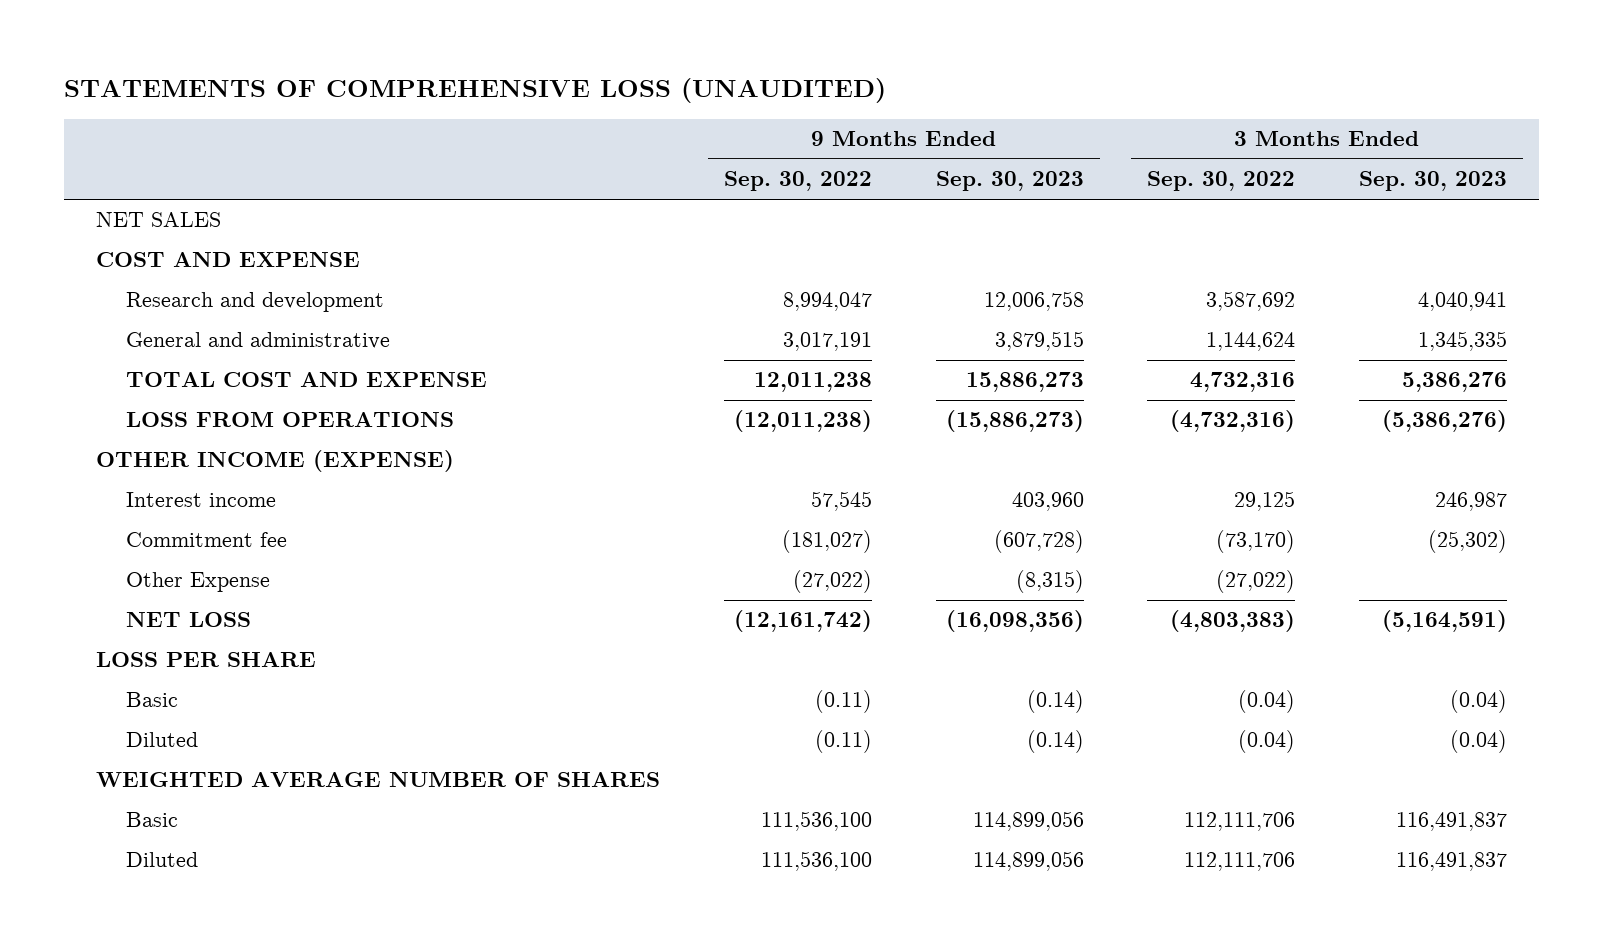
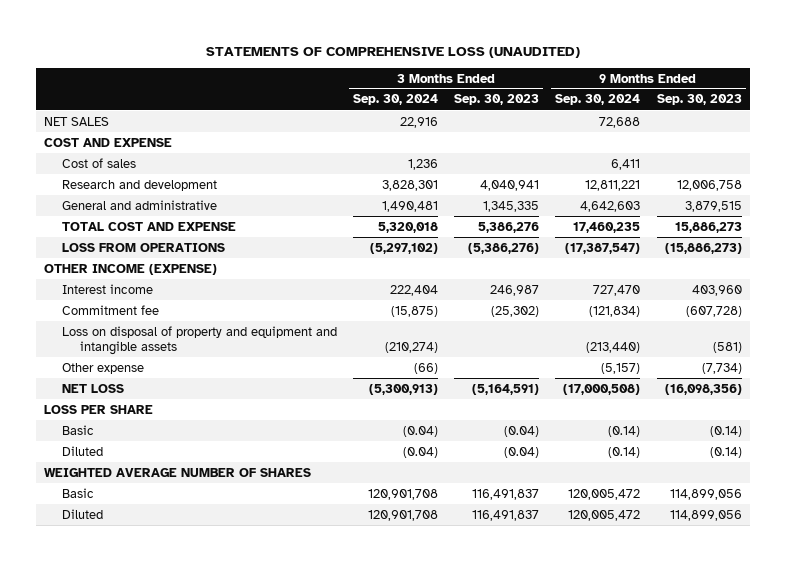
- | 9 Months Ended Sep. 30, 2022 | 9 Months Ended Sep. 30, 2023 | 3 Months Ended Sep. 30, 2022 | 3 Months Ended Sep. 30, 2023
+ | 3 Months Ended Sep. 30, 2024 | 3 Months Ended Sep. 30, 2023 | 9 Months Ended Sep. 30, 2024 | 9 Months Ended Sep. 30, 2023
+ Cost of sales | 1,236 | | 6,411 |
- Other Expense | (27,022) | (8,315) | (27,022) |
+ Loss on disposal of property and equipment and intangible assets | (210,274) | | (213,440) | (581)
+ Other expense | (66) | | (5,157) | (7,734)

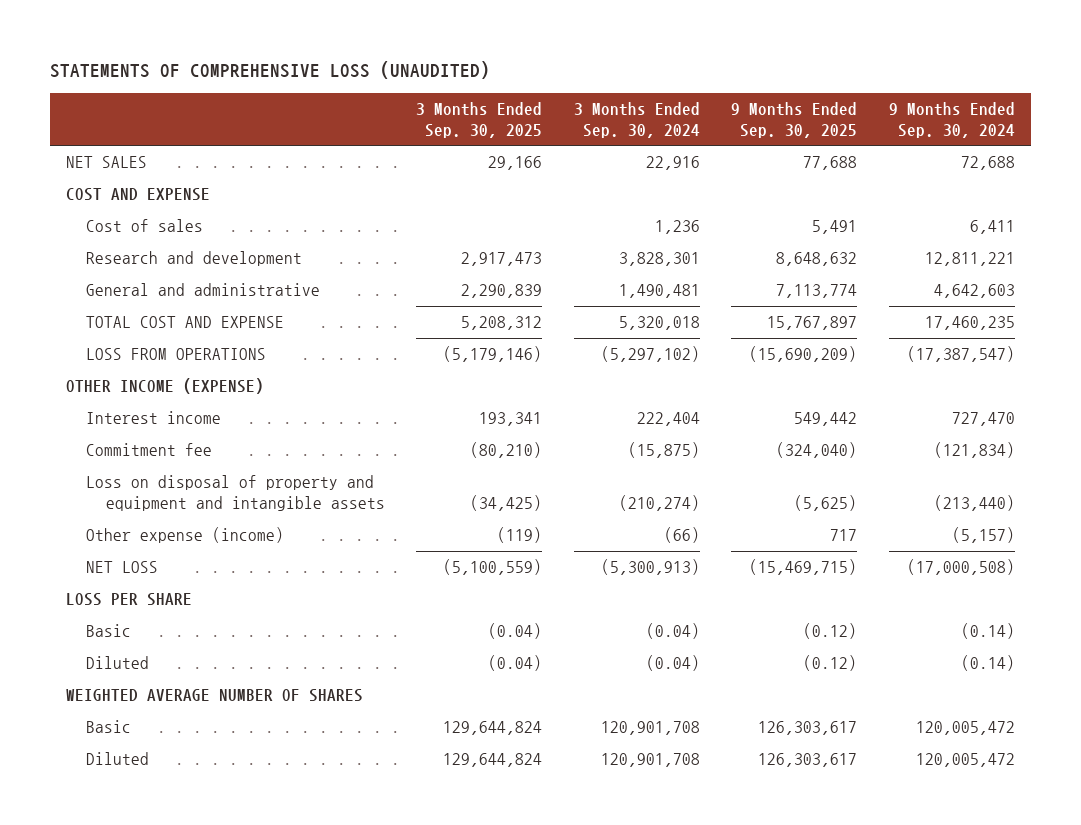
- | 3 Months Ended Sep. 30, 2024 | 3 Months Ended Sep. 30, 2023 | 9 Months Ended Sep. 30, 2024 | 9 Months Ended Sep. 30, 2023
+ | 3 Months Ended Sep. 30, 2025 | 3 Months Ended Sep. 30, 2024 | 9 Months Ended Sep. 30, 2025 | 9 Months Ended Sep. 30, 2024
- Other expense | (66) | | (5,157) | (7,734)
+ Other expense (income) | (119) | (66) | 717 | (5,157)

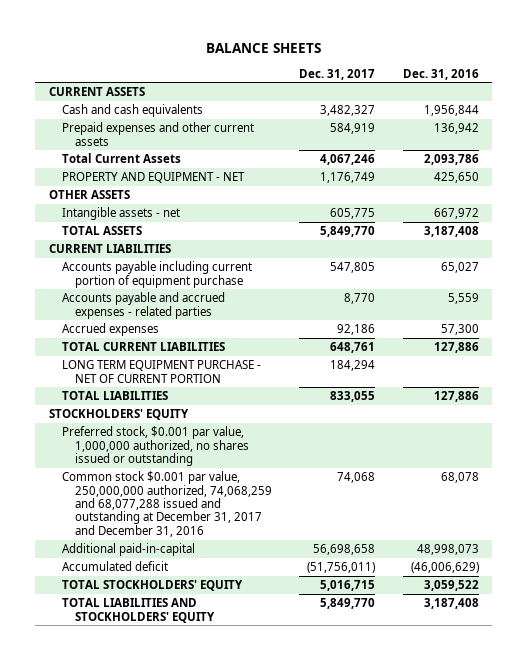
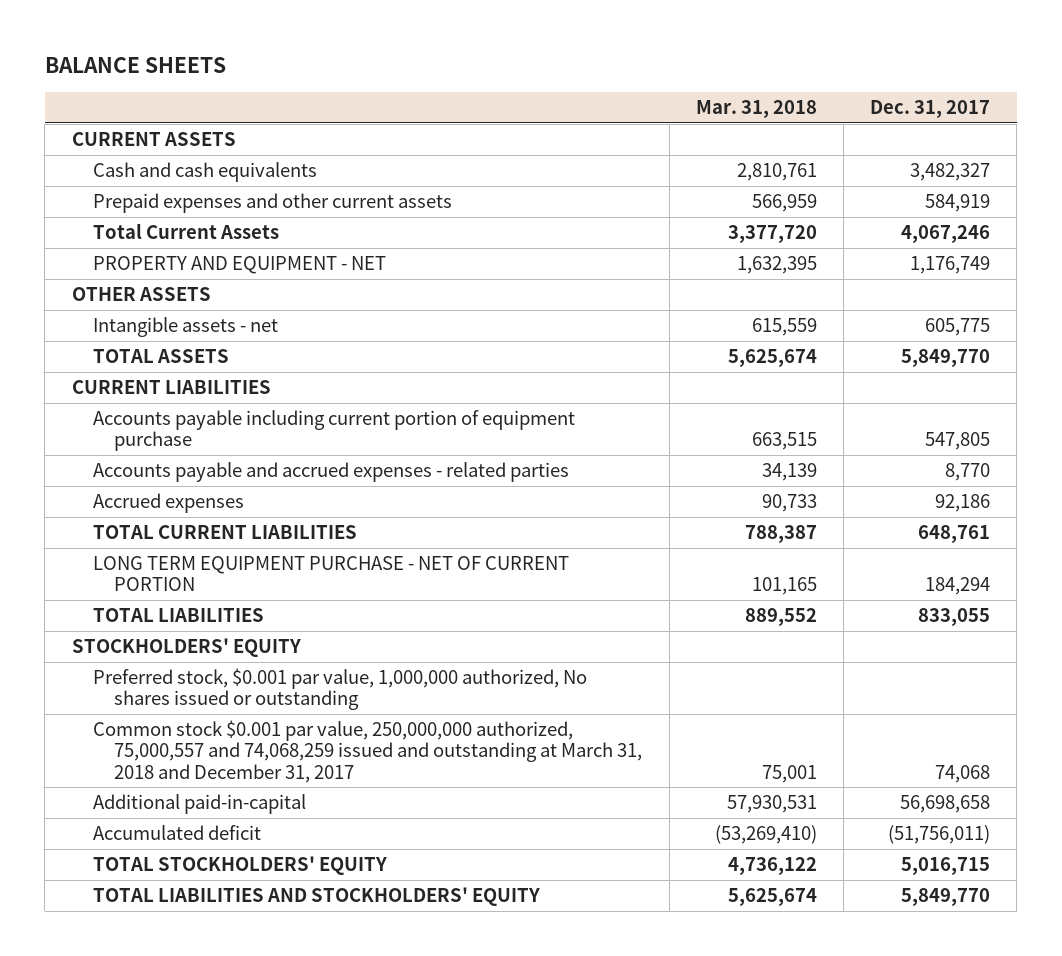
- | Dec. 31, 2017 | Dec. 31, 2016
+ | Mar. 31, 2018 | Dec. 31, 2017
- Preferred stock, $0.001 par value, 1,000,000 authorized, no shares issued or outstanding
- Common stock $0.001 par value, 250,000,000 authorized, 74,068,259 and 68,077,288 issued and outstanding at December 31, 2017 and December 31, 2016 | 74,068 | 68,078
+ Preferred stock, $0.001 par value, 1,000,000 authorized, No shares issued or outstanding
+ Common stock $0.001 par value, 250,000,000 authorized, 75,000,557 and 74,068,259 issued and outstanding at March 31, 2018 and December 31, 2017 | 75,001 | 74,068

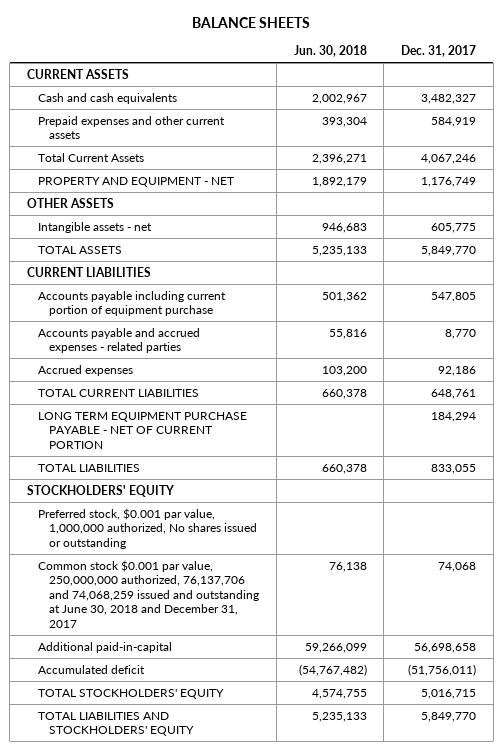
- | Mar. 31, 2018 | Dec. 31, 2017
+ | Jun. 30, 2018 | Dec. 31, 2017
- LONG TERM EQUIPMENT PURCHASE - NET OF CURRENT PORTION | 101,165 | 184,294
+ LONG TERM EQUIPMENT PURCHASE PAYABLE - NET OF CURRENT PORTION | | 184,294
- Common stock $0.001 par value, 250,000,000 authorized, 75,000,557 and 74,068,259 issued and outstanding at March 31, 2018 and December 31, 2017 | 75,001 | 74,068
+ Common stock $0.001 par value, 250,000,000 authorized, 76,137,706 and 74,068,259 issued and outstanding at June 30, 2018 and December 31, 2017 | 76,138 | 74,068

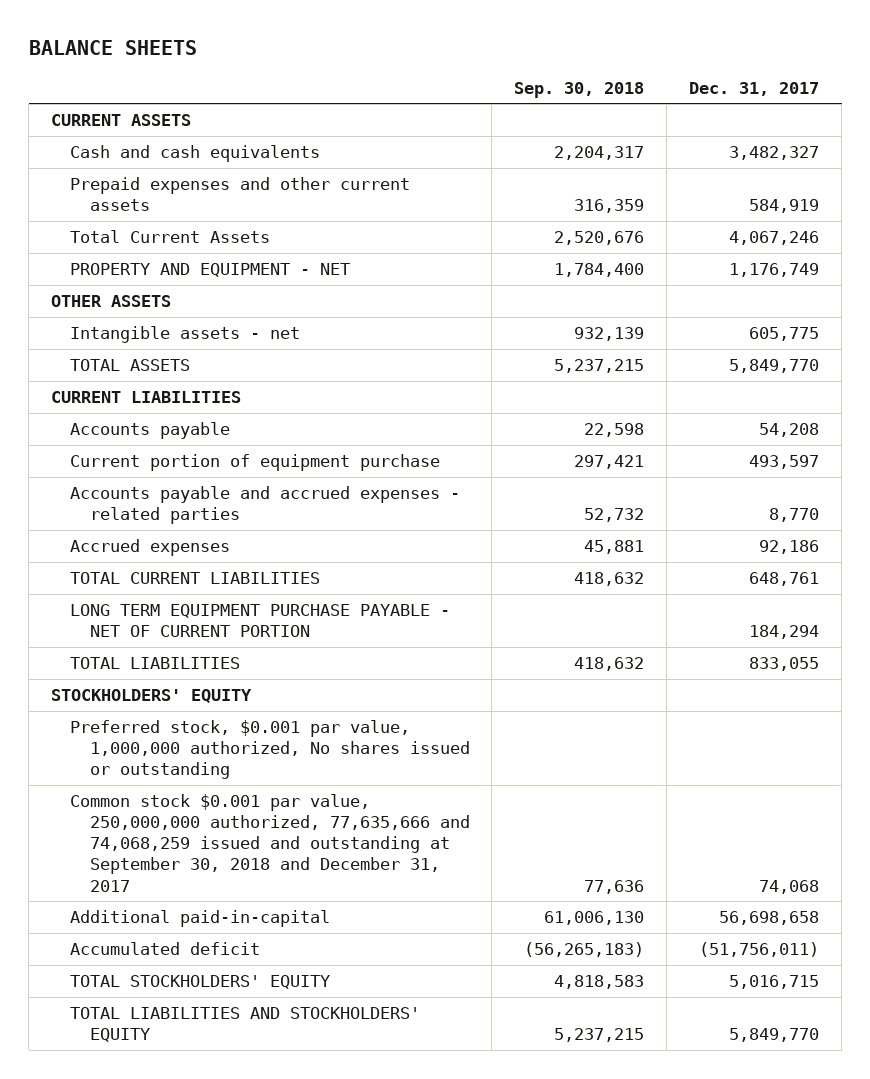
- | Jun. 30, 2018 | Dec. 31, 2017
+ | Sep. 30, 2018 | Dec. 31, 2017
- Accounts payable including current portion of equipment purchase | 501,362 | 547,805
+ Accounts payable | 22,598 | 54,208
+ Current portion of equipment purchase | 297,421 | 493,597
- Common stock $0.001 par value, 250,000,000 authorized, 76,137,706 and 74,068,259 issued and outstanding at June 30, 2018 and December 31, 2017 | 76,138 | 74,068
+ Common stock $0.001 par value, 250,000,000 authorized, 77,635,666 and 74,068,259 issued and outstanding at September 30, 2018 and December 31, 2017 | 77,636 | 74,068

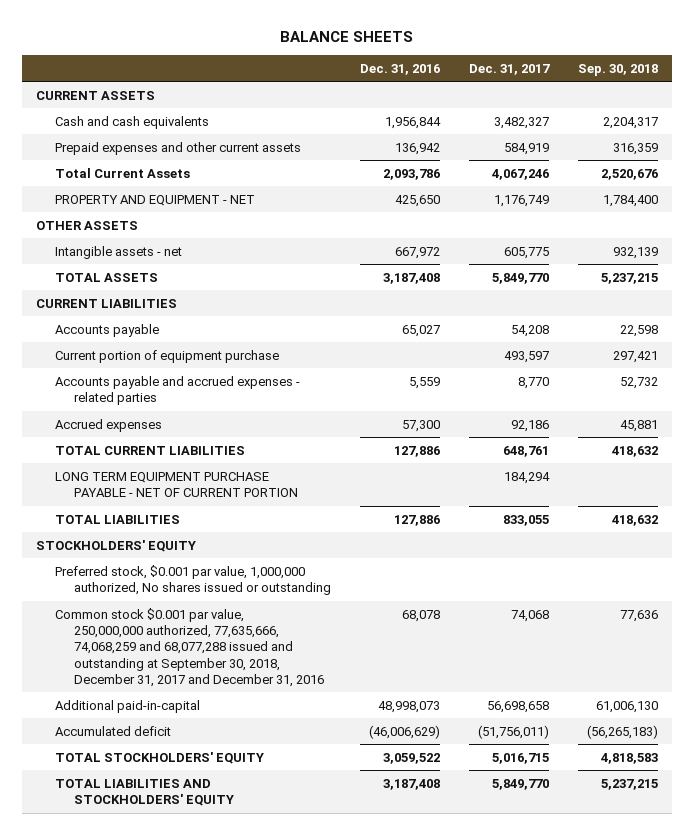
- | Sep. 30, 2018 | Dec. 31, 2017
+ | Dec. 31, 2016 | Dec. 31, 2017 | Sep. 30, 2018
- Common stock $0.001 par value, 250,000,000 authorized, 77,635,666 and 74,068,259 issued and outstanding at September 30, 2018 and December 31, 2017 | 77,636 | 74,068
+ Common stock $0.001 par value, 250,000,000 authorized, 77,635,666, 74,068,259 and 68,077,288 issued and outstanding at September 30, 2018, December 31, 2017 and December 31, 2016 | 68,078 | 74,068 | 77,636

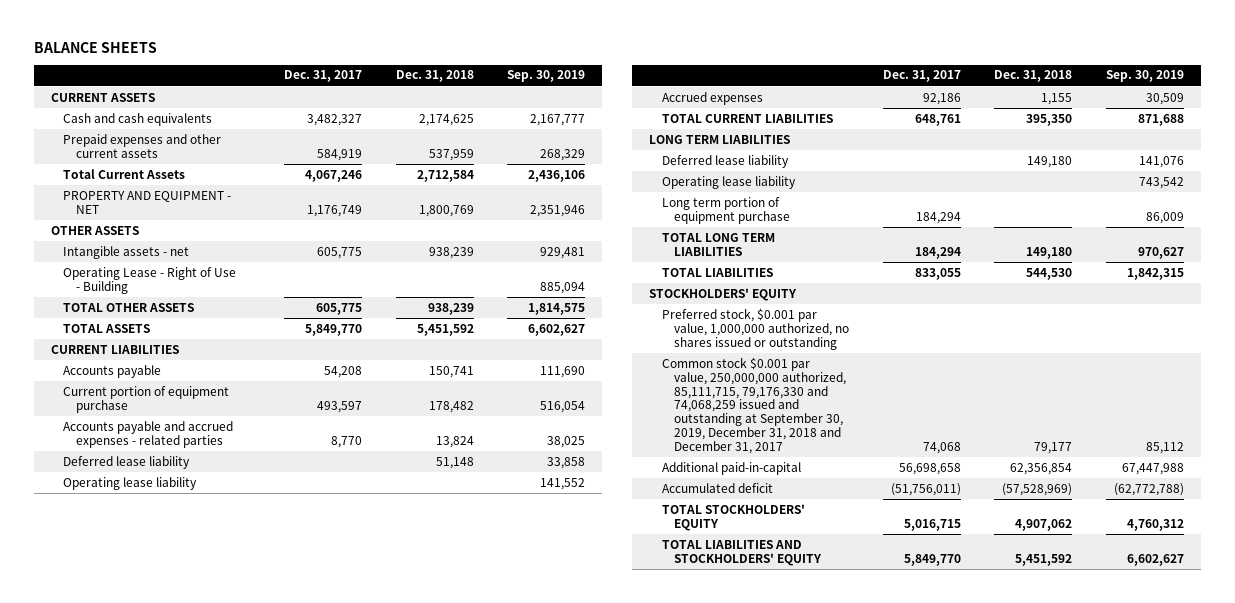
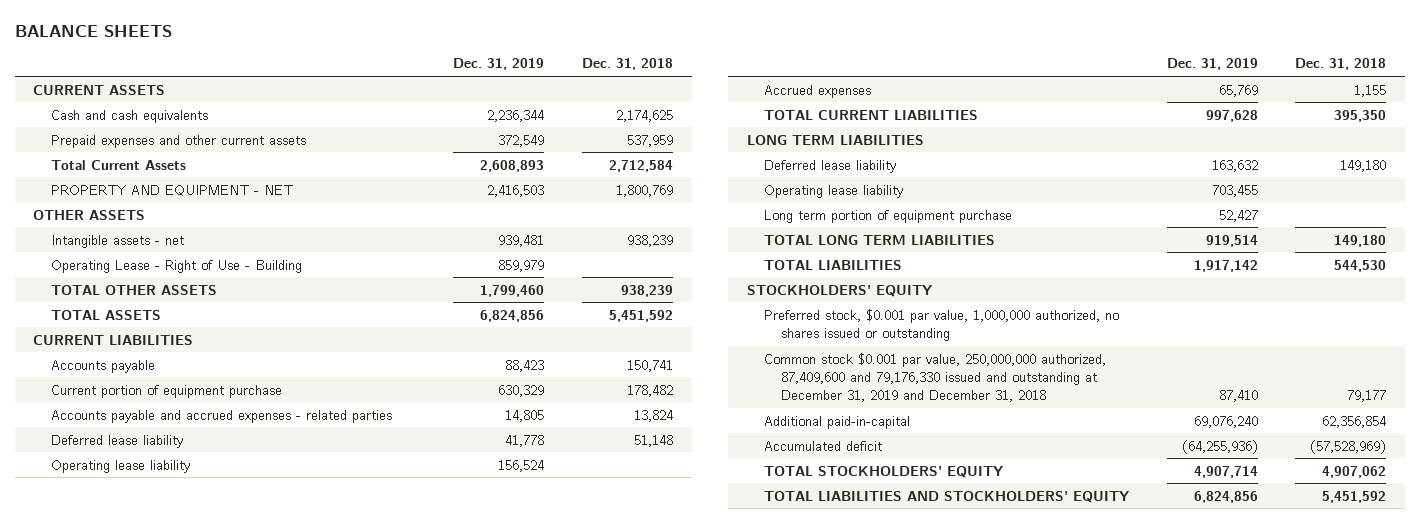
- | Dec. 31, 2017 | Dec. 31, 2018 | Sep. 30, 2019
+ | Dec. 31, 2019 | Dec. 31, 2018
- Common stock $0.001 par value, 250,000,000 authorized, 85,111,715, 79,176,330 and 74,068,259 issued and outstanding at September 30, 2019, December 31, 2018 and December 31, 2017 | 74,068 | 79,177 | 85,112
+ Common stock $0.001 par value, 250,000,000 authorized, 87,409,600 and 79,176,330 issued and outstanding at December 31, 2019 and December 31, 2018 | 87,410 | 79,177

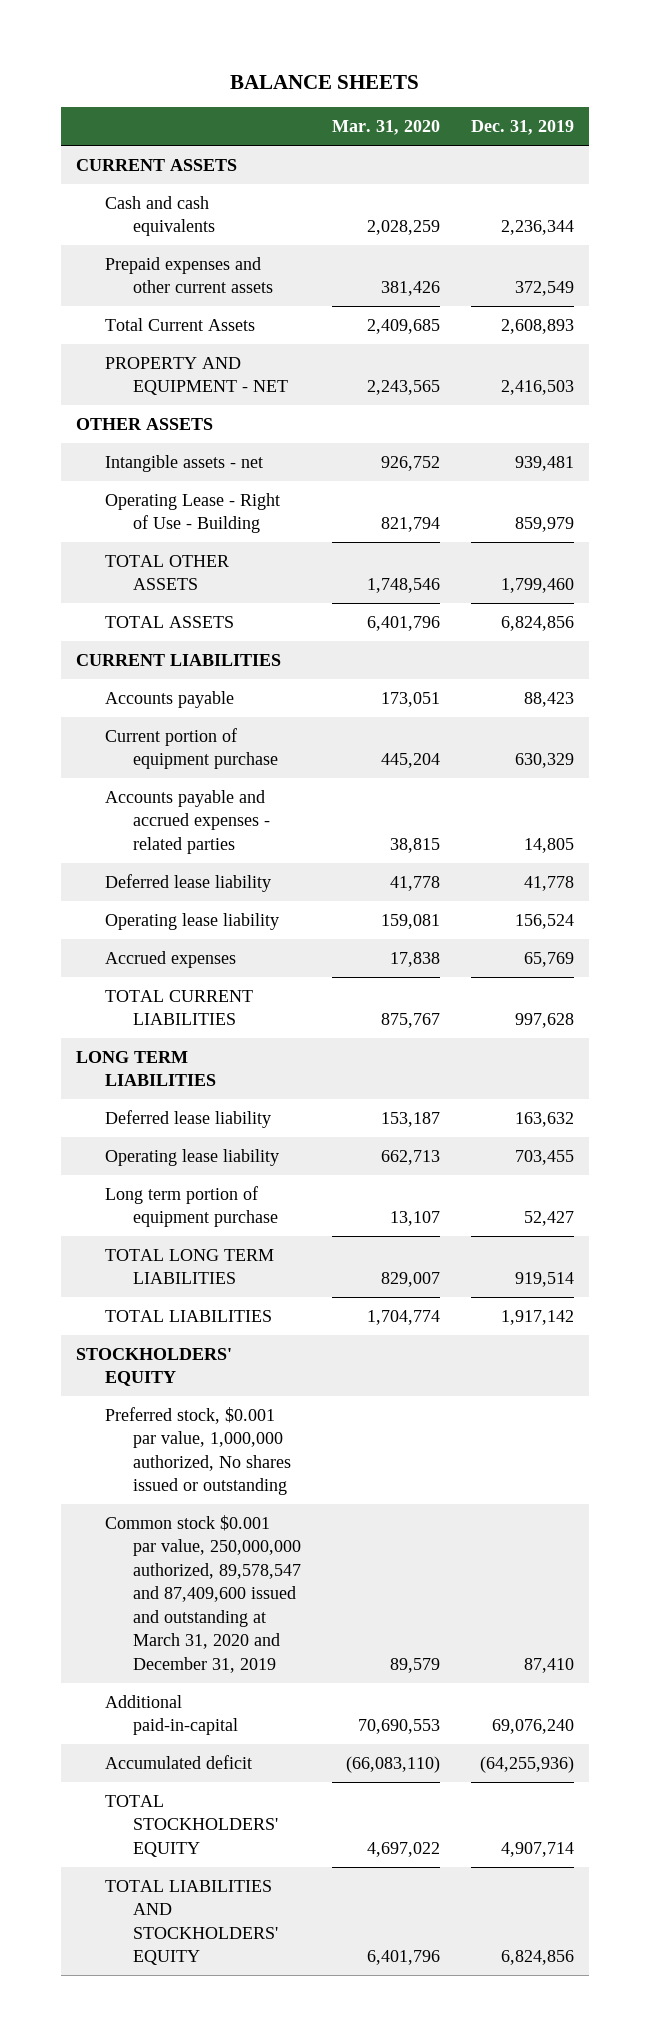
- | Dec. 31, 2019 | Dec. 31, 2018
+ | Mar. 31, 2020 | Dec. 31, 2019
- Preferred stock, $0.001 par value, 1,000,000 authorized, no shares issued or outstanding
- Common stock $0.001 par value, 250,000,000 authorized, 87,409,600 and 79,176,330 issued and outstanding at December 31, 2019 and December 31, 2018 | 87,410 | 79,177
+ Preferred stock, $0.001 par value, 1,000,000 authorized, No shares issued or outstanding
+ Common stock $0.001 par value, 250,000,000 authorized, 89,578,547 and 87,409,600 issued and outstanding at March 31, 2020 and December 31, 2019 | 89,579 | 87,410

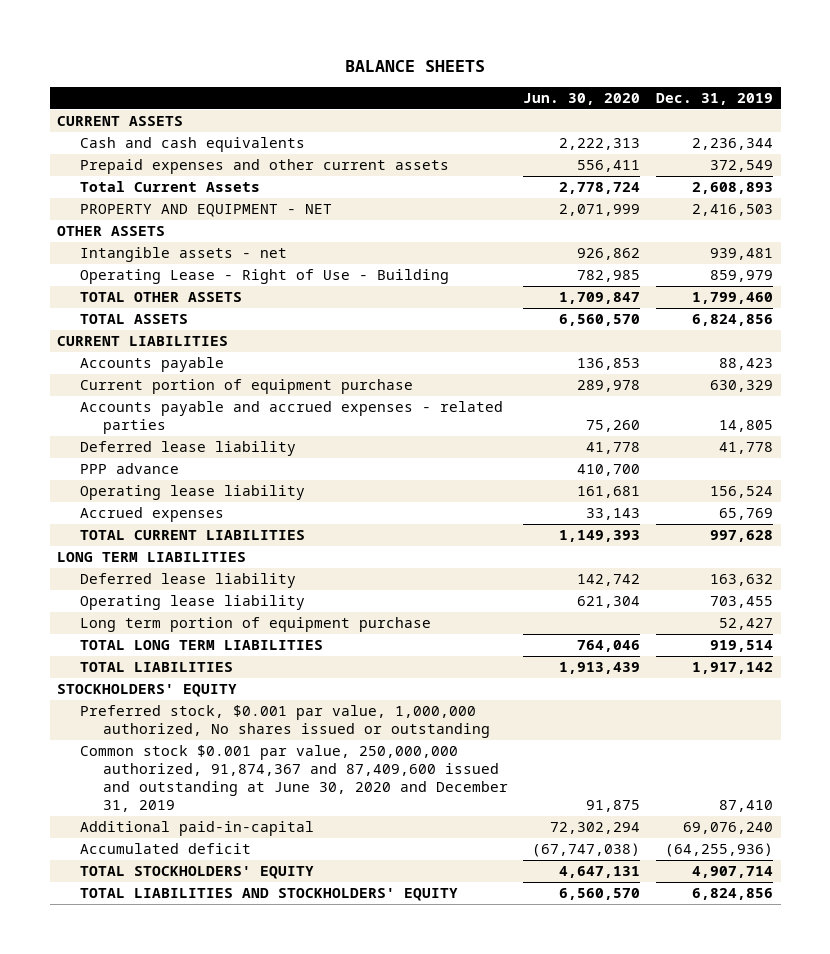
- | Mar. 31, 2020 | Dec. 31, 2019
+ | Jun. 30, 2020 | Dec. 31, 2019
+ PPP advance | 410,700 |
- Common stock $0.001 par value, 250,000,000 authorized, 89,578,547 and 87,409,600 issued and outstanding at March 31, 2020 and December 31, 2019 | 89,579 | 87,410
+ Common stock $0.001 par value, 250,000,000 authorized, 91,874,367 and 87,409,600 issued and outstanding at June 30, 2020 and December 31, 2019 | 91,875 | 87,410

